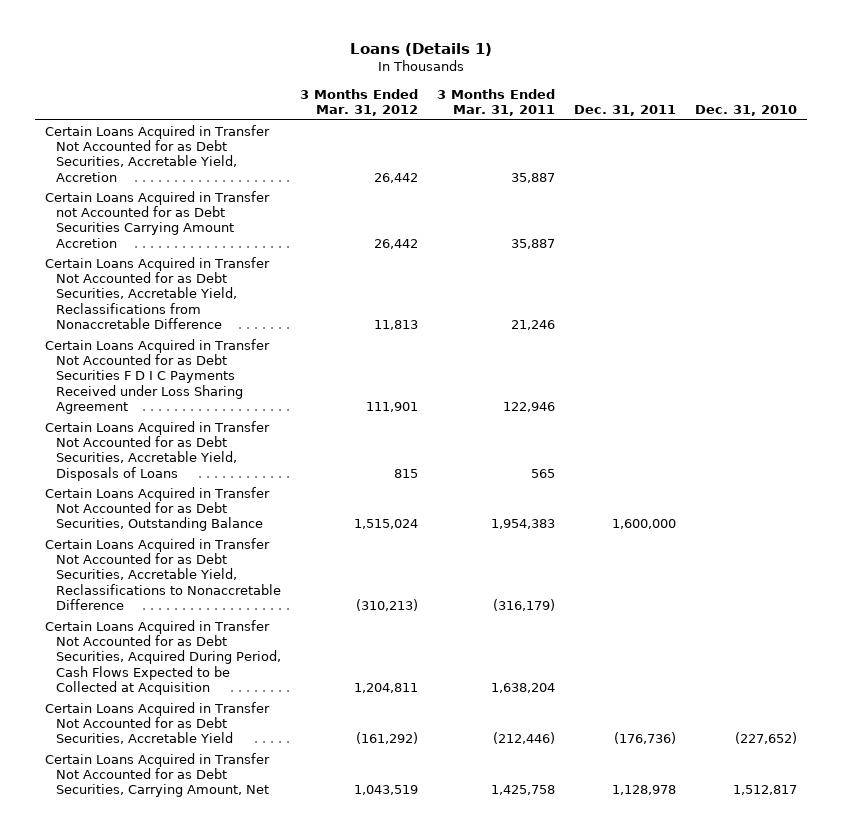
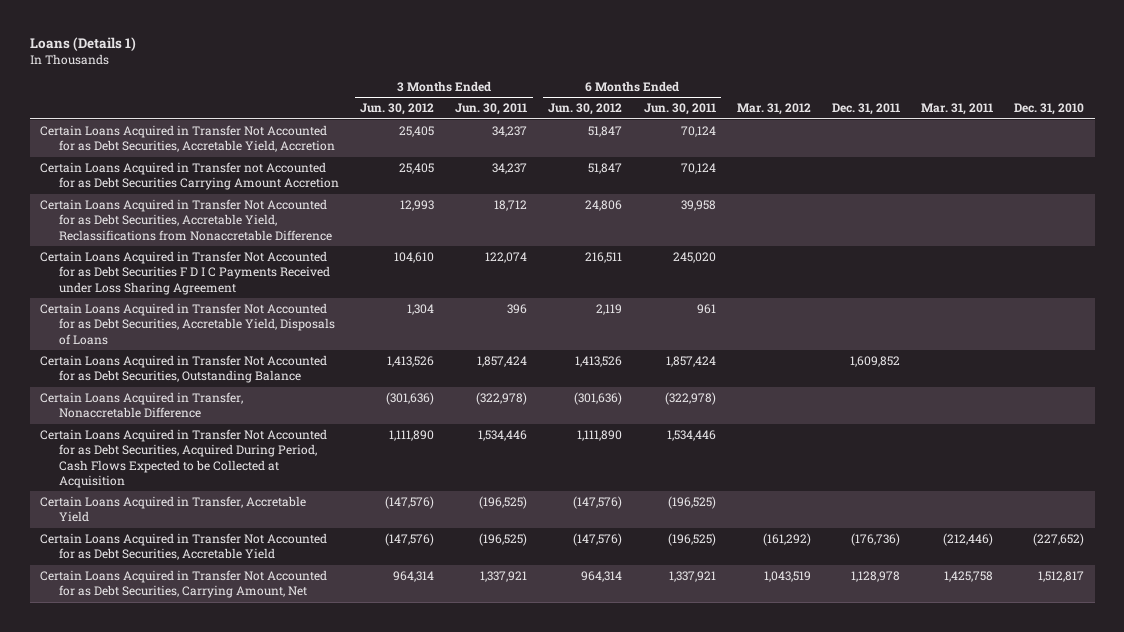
- | 3 Months Ended Mar. 31, 2012 | 3 Months Ended Mar. 31, 2011 | Dec. 31, 2011 | Dec. 31, 2010
+ | 3 Months Ended Jun. 30, 2012 | 3 Months Ended Jun. 30, 2011 | 6 Months Ended Jun. 30, 2012 | 6 Months Ended Jun. 30, 2011 | Mar. 31, 2012 | Dec. 31, 2011 | Mar. 31, 2011 | Dec. 31, 2010
- Certain Loans Acquired in Transfer Not Accounted for as Debt Securities, Outstanding Balance | 1,515,024 | 1,954,383 | 1,600,000 |
- Certain Loans Acquired in Transfer Not Accounted for as Debt Securities, Accretable Yield, Reclassifications to Nonaccretable Difference | (310,213) | (316,179) | |
+ Certain Loans Acquired in Transfer Not Accounted for as Debt Securities, Outstanding Balance | 1,413,526 | 1,857,424 | 1,413,526 | 1,857,424 | | 1,609,852 | |
+ Certain Loans Acquired in Transfer, Nonaccretable Difference | (301,636) | (322,978) | (301,636) | (322,978) | | | |
+ Certain Loans Acquired in Transfer, Accretable Yield | (147,576) | (196,525) | (147,576) | (196,525) | | | |

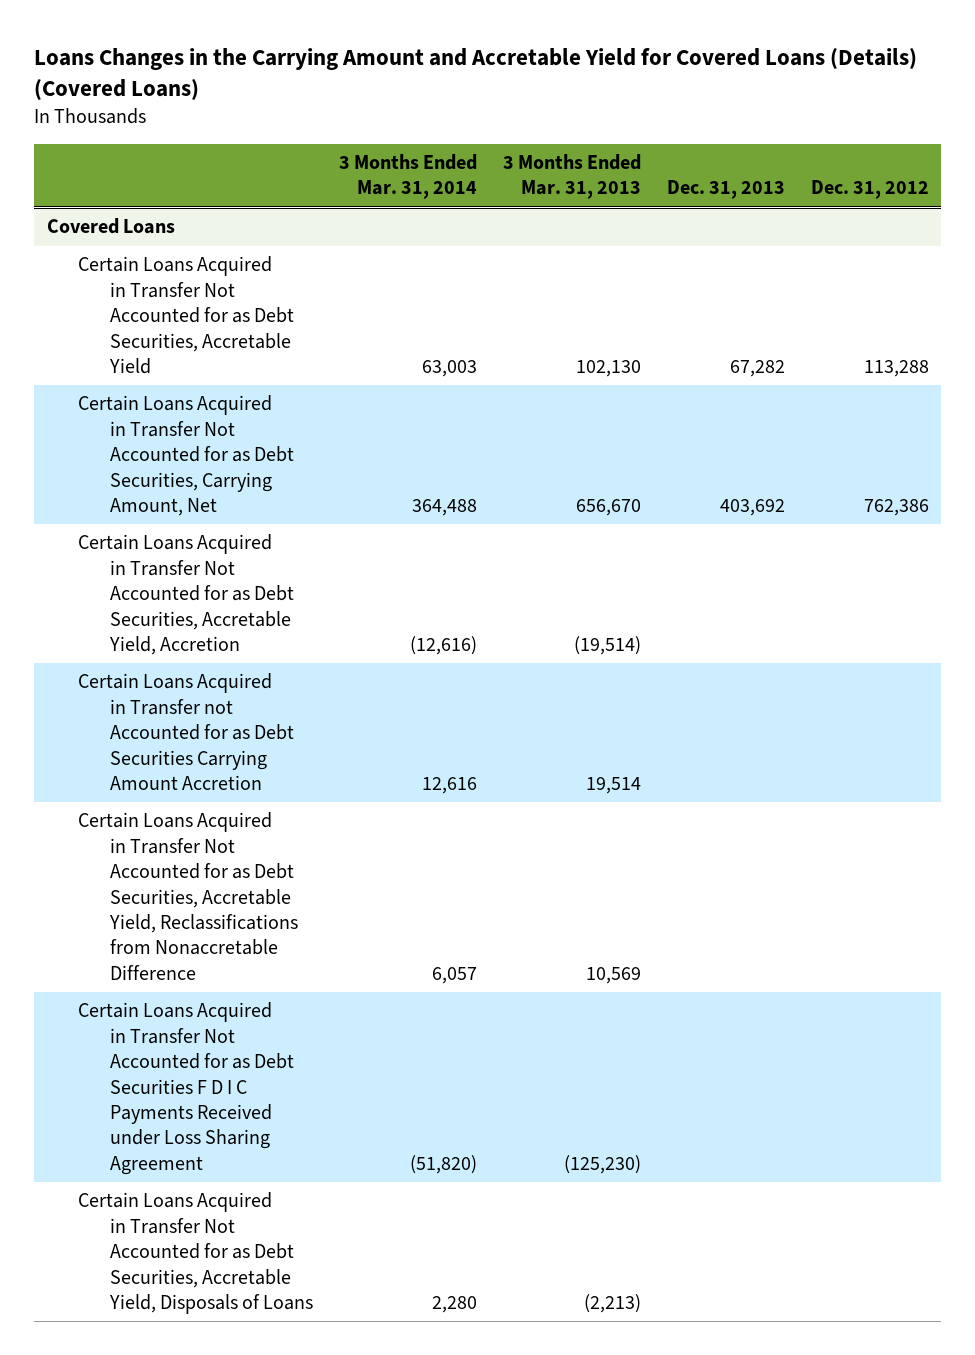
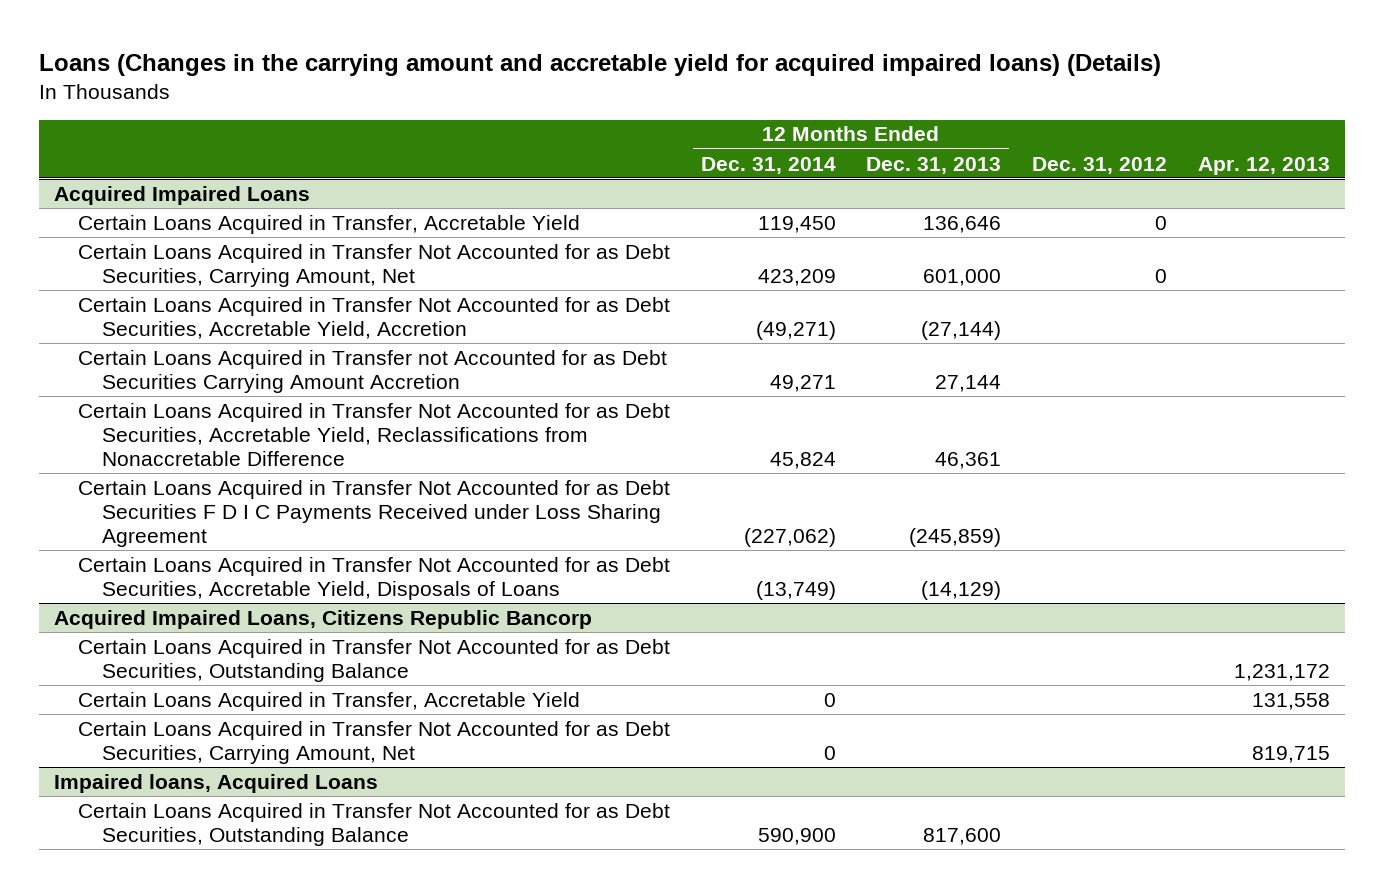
- Loans Changes in the Carrying Amount and Accretable Yield for Covered Loans (Details) (Covered Loans)
+ Loans (Changes in the carrying amount and accretable yield for acquired impaired loans) (Details)
- | 3 Months Ended Mar. 31, 2014 | 3 Months Ended Mar. 31, 2013 | Dec. 31, 2013 | Dec. 31, 2012
+ | 12 Months Ended Dec. 31, 2014 | 12 Months Ended Dec. 31, 2013 | Dec. 31, 2012 | Apr. 12, 2013
- Covered Loans
- Certain Loans Acquired in Transfer Not Accounted for as Debt Securities, Accretable Yield | 63,003 | 102,130 | 67,282 | 113,288
- Certain Loans Acquired in Transfer Not Accounted for as Debt Securities, Carrying Amount, Net | 364,488 | 656,670 | 403,692 | 762,386
- Certain Loans Acquired in Transfer Not Accounted for as Debt Securities, Accretable Yield, Accretion | (12,616) | (19,514) | |
- Certain Loans Acquired in Transfer not Accounted for as Debt Securities Carrying Amount Accretion | 12,616 | 19,514 | |
- Certain Loans Acquired in Transfer Not Accounted for as Debt Securities, Accretable Yield, Reclassifications from Nonaccretable Difference | 6,057 | 10,569 | |
- Certain Loans Acquired in Transfer Not Accounted for as Debt Securities F D I C Payments Received under Loss Sharing Agreement | (51,820) | (125,230) | |
- Certain Loans Acquired in Transfer Not Accounted for as Debt Securities, Accretable Yield, Disposals of Loans | 2,280 | (2,213) | |
+ Acquired Impaired Loans
+ Certain Loans Acquired in Transfer, Accretable Yield | 119,450 | 136,646 | 0 |
+ Certain Loans Acquired in Transfer Not Accounted for as Debt Securities, Carrying Amount, Net | 423,209 | 601,000 | 0 |
+ Certain Loans Acquired in Transfer Not Accounted for as Debt Securities, Accretable Yield, Accretion | (49,271) | (27,144) | |
+ Certain Loans Acquired in Transfer not Accounted for as Debt Securities Carrying Amount Accretion | 49,271 | 27,144 | |
+ Certain Loans Acquired in Transfer Not Accounted for as Debt Securities, Accretable Yield, Reclassifications from Nonaccretable Difference | 45,824 | 46,361 | |
+ Certain Loans Acquired in Transfer Not Accounted for as Debt Securities F D I C Payments Received under Loss Sharing Agreement | (227,062) | (245,859) | |
+ Certain Loans Acquired in Transfer Not Accounted for as Debt Securities, Accretable Yield, Disposals of Loans | (13,749) | (14,129) | |
+ Acquired Impaired Loans, Citizens Republic Bancorp
+ Certain Loans Acquired in Transfer Not Accounted for as Debt Securities, Outstanding Balance | | | | 1,231,172
+ Certain Loans Acquired in Transfer, Accretable Yield | 0 | | | 131,558
+ Certain Loans Acquired in Transfer Not Accounted for as Debt Securities, Carrying Amount, Net | 0 | | | 819,715
+ Impaired loans, Acquired Loans
+ Certain Loans Acquired in Transfer Not Accounted for as Debt Securities, Outstanding Balance | 590,900 | 817,600 | |

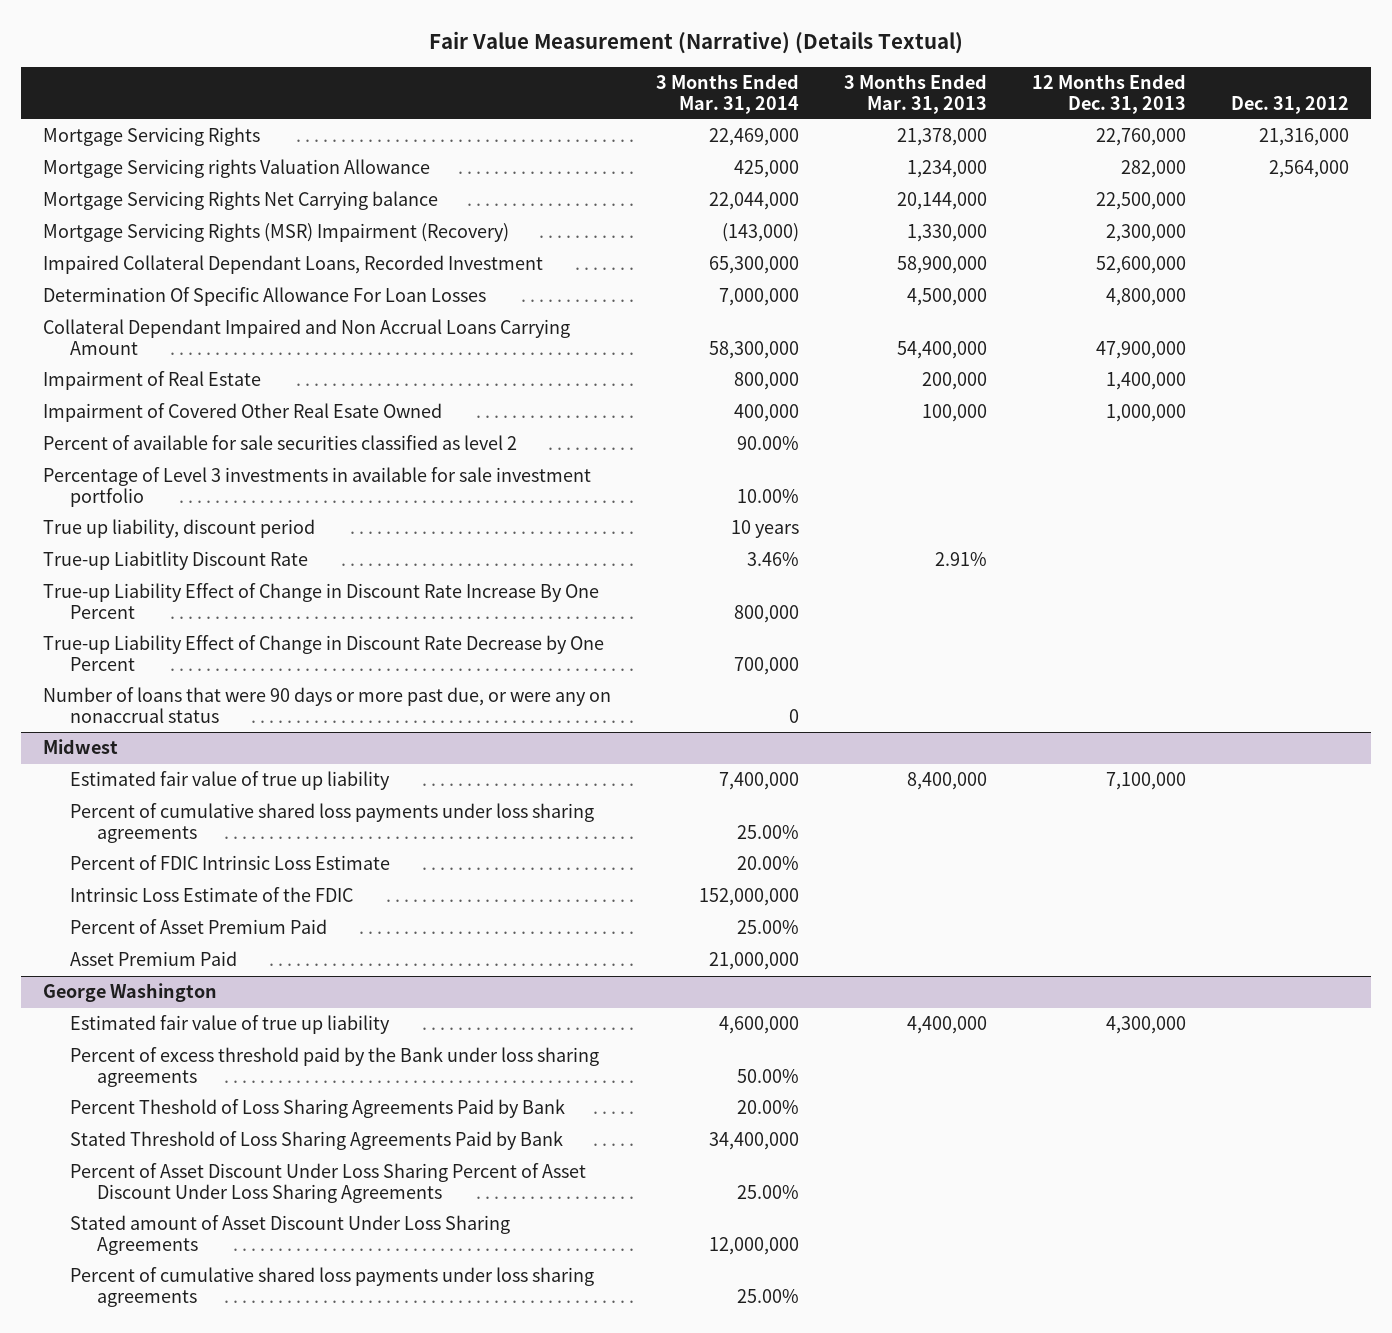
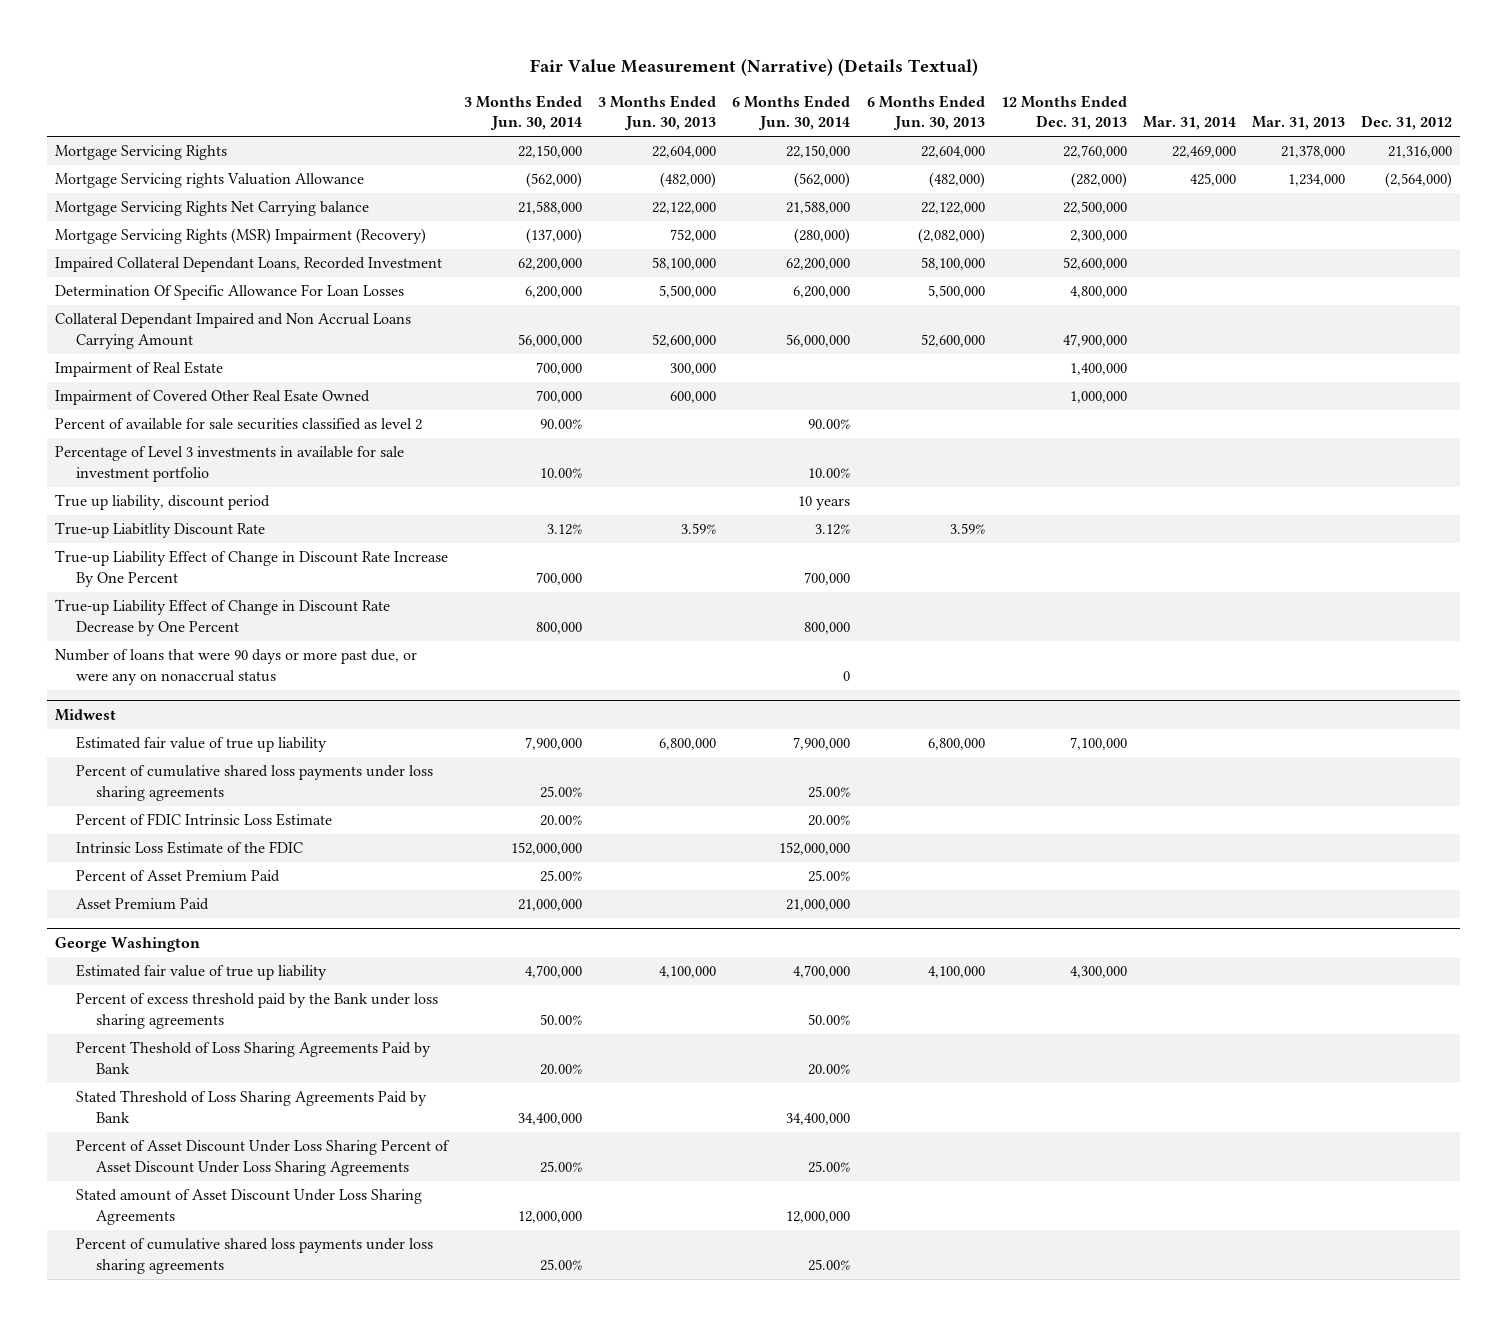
- | 3 Months Ended Mar. 31, 2014 | 3 Months Ended Mar. 31, 2013 | 12 Months Ended Dec. 31, 2013 | Dec. 31, 2012
+ | 3 Months Ended Jun. 30, 2014 | 3 Months Ended Jun. 30, 2013 | 6 Months Ended Jun. 30, 2014 | 6 Months Ended Jun. 30, 2013 | 12 Months Ended Dec. 31, 2013 | Mar. 31, 2014 | Mar. 31, 2013 | Dec. 31, 2012
- Mortgage Servicing rights Valuation Allowance | 425,000 | 1,234,000 | 282,000 | 2,564,000
+ Mortgage Servicing rights Valuation Allowance | (562,000) | (482,000) | (562,000) | (482,000) | (282,000) | 425,000 | 1,234,000 | (2,564,000)

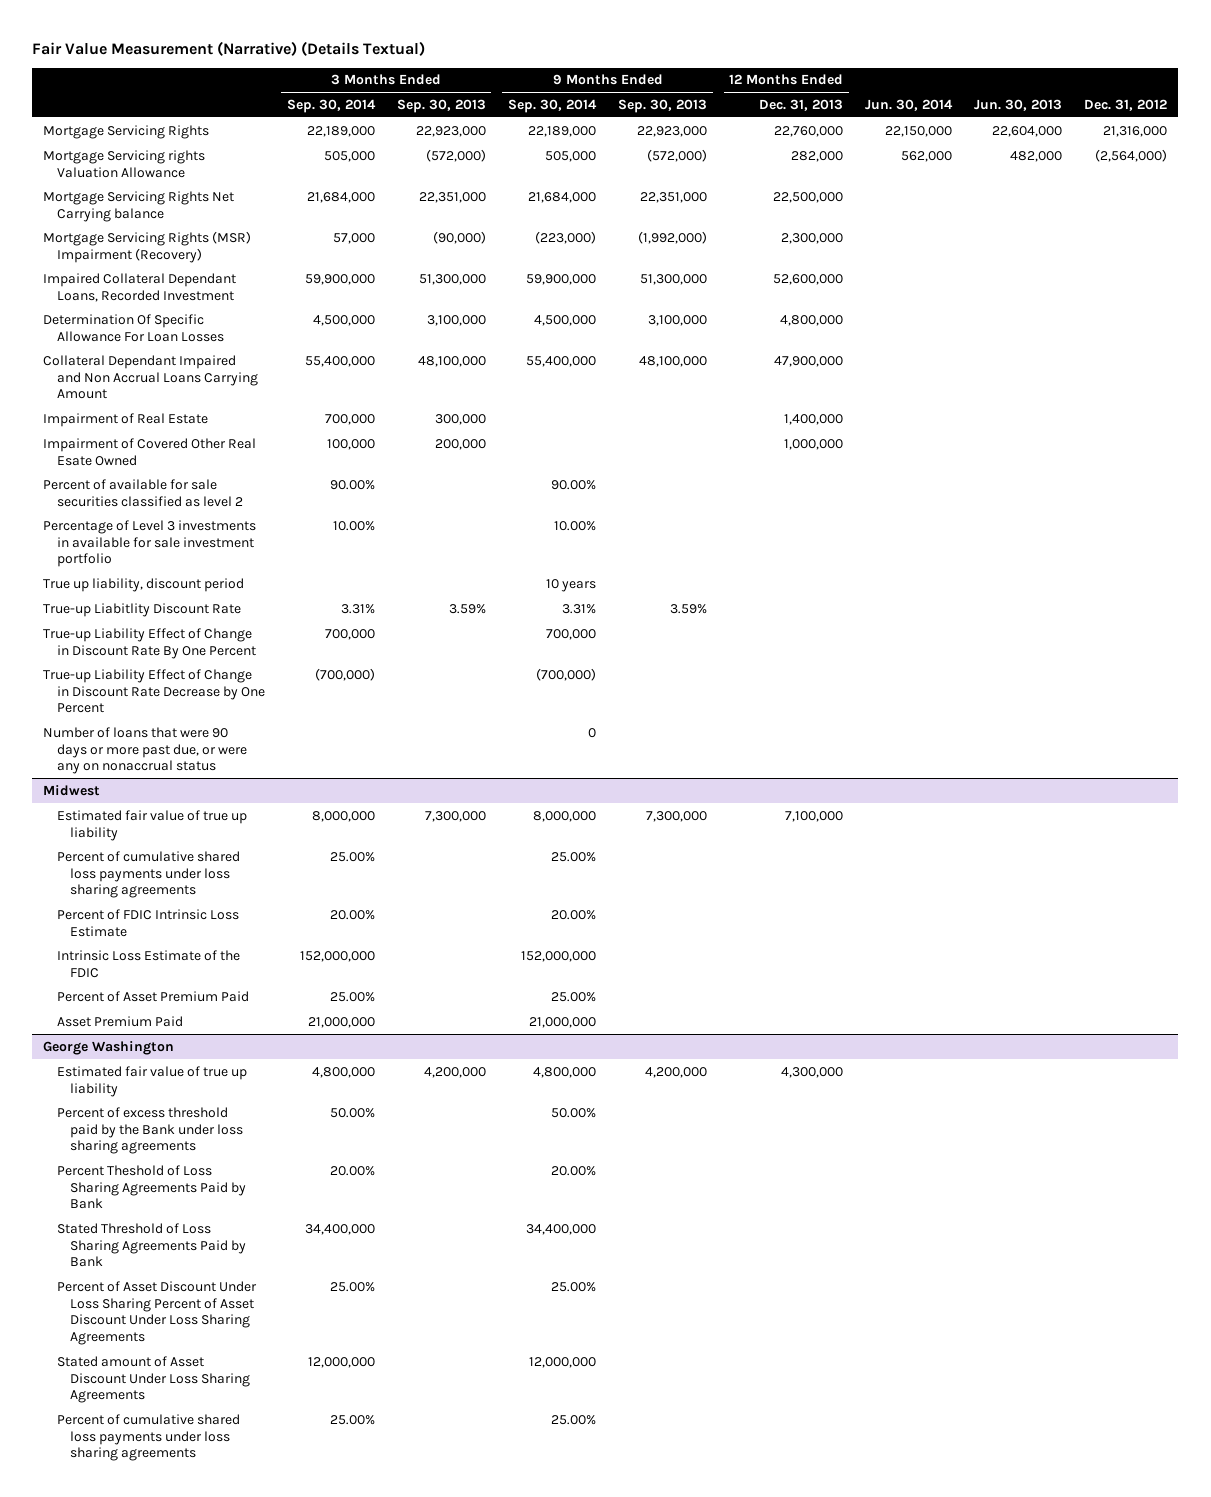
- | 3 Months Ended Jun. 30, 2014 | 3 Months Ended Jun. 30, 2013 | 6 Months Ended Jun. 30, 2014 | 6 Months Ended Jun. 30, 2013 | 12 Months Ended Dec. 31, 2013 | Mar. 31, 2014 | Mar. 31, 2013 | Dec. 31, 2012
+ | 3 Months Ended Sep. 30, 2014 | 3 Months Ended Sep. 30, 2013 | 9 Months Ended Sep. 30, 2014 | 9 Months Ended Sep. 30, 2013 | 12 Months Ended Dec. 31, 2013 | Jun. 30, 2014 | Jun. 30, 2013 | Dec. 31, 2012
- Mortgage Servicing rights Valuation Allowance | (562,000) | (482,000) | (562,000) | (482,000) | (282,000) | 425,000 | 1,234,000 | (2,564,000)
+ Mortgage Servicing rights Valuation Allowance | 505,000 | (572,000) | 505,000 | (572,000) | 282,000 | 562,000 | 482,000 | (2,564,000)
- True-up Liability Effect of Change in Discount Rate Increase By One Percent | 700,000 | | 700,000 | | | | |
+ True-up Liability Effect of Change in Discount Rate By One Percent | 700,000 | | 700,000 | | | | |

